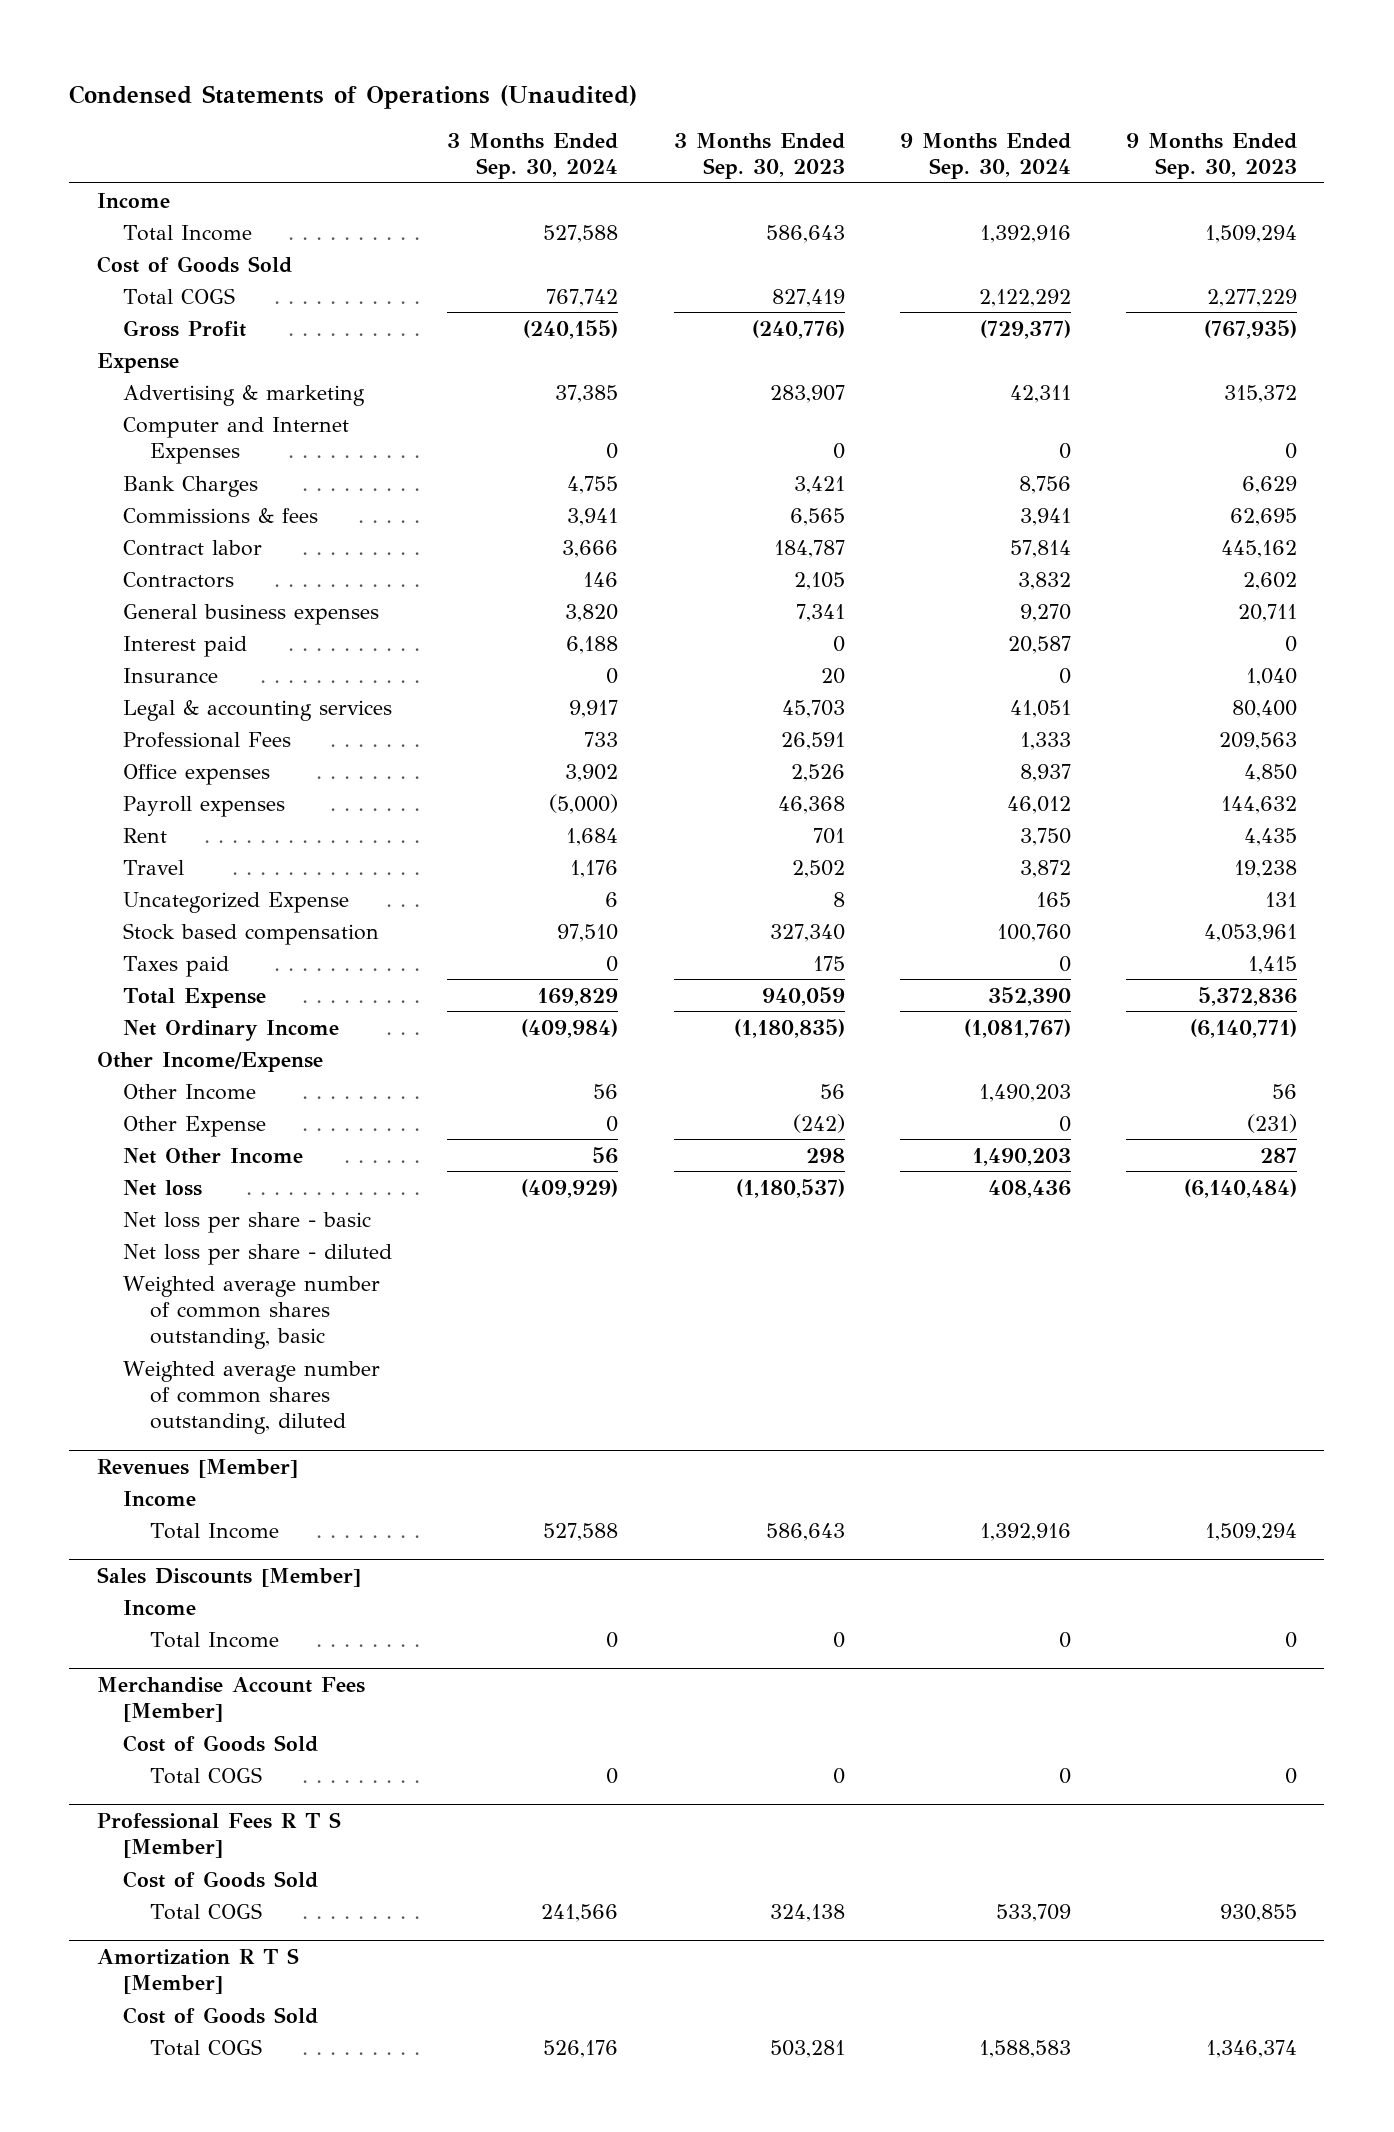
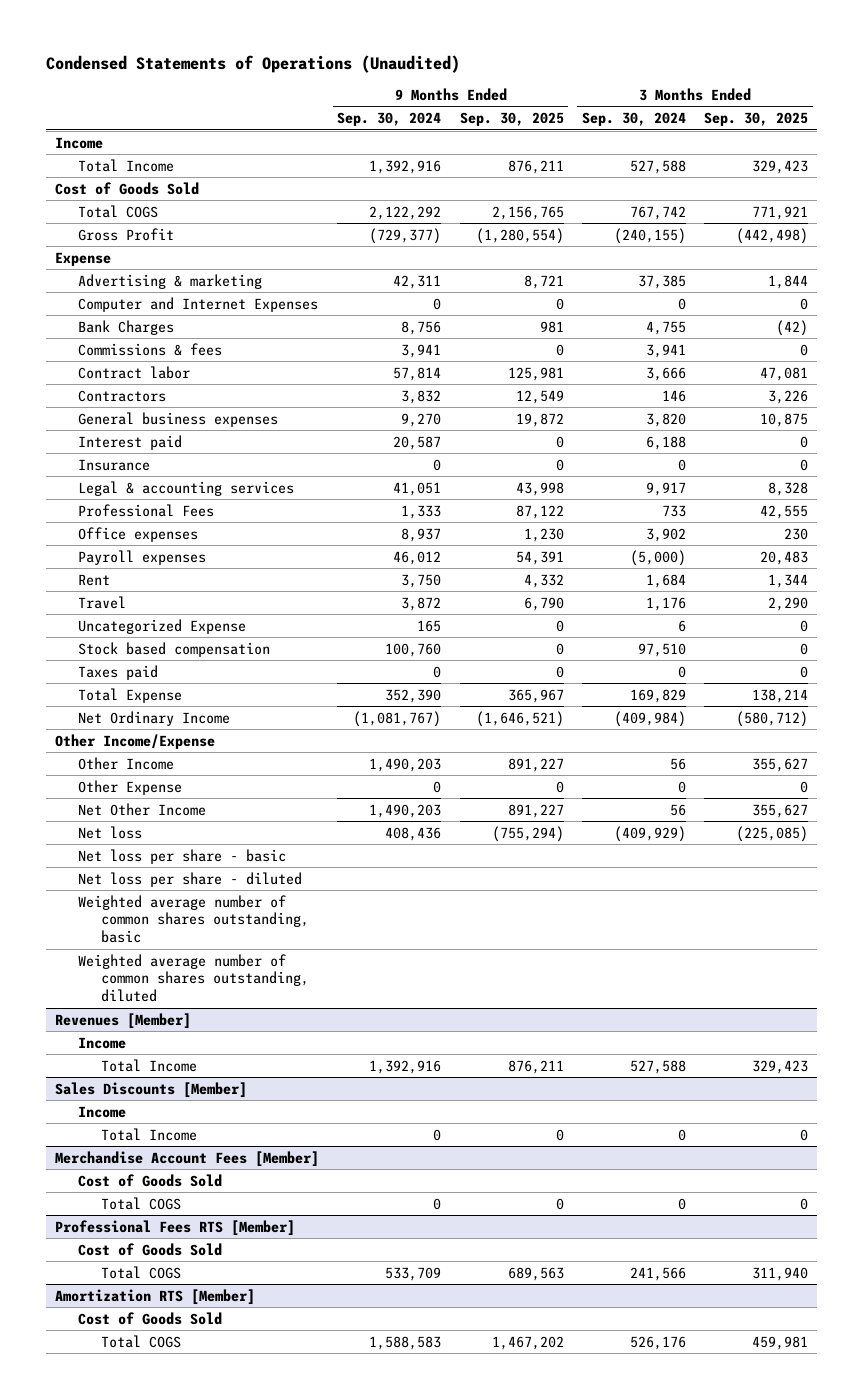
- | 3 Months Ended Sep. 30, 2024 | 3 Months Ended Sep. 30, 2023 | 9 Months Ended Sep. 30, 2024 | 9 Months Ended Sep. 30, 2023
+ | 9 Months Ended Sep. 30, 2024 | 9 Months Ended Sep. 30, 2025 | 3 Months Ended Sep. 30, 2024 | 3 Months Ended Sep. 30, 2025
- Professional Fees R T S [Member]
+ Professional Fees RTS [Member]
- Amortization R T S [Member]
+ Amortization RTS [Member]

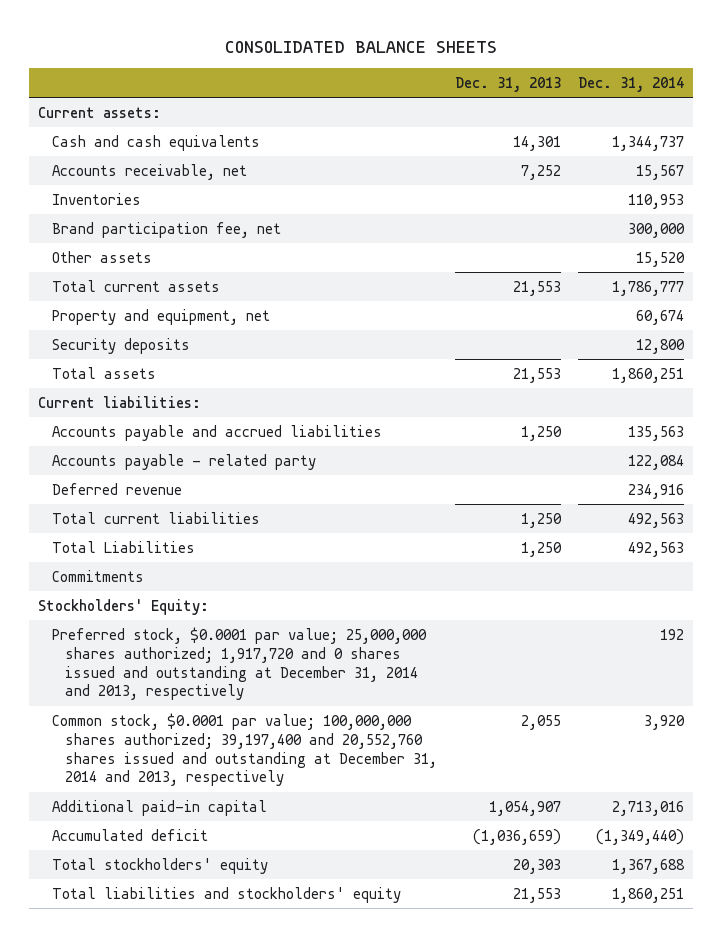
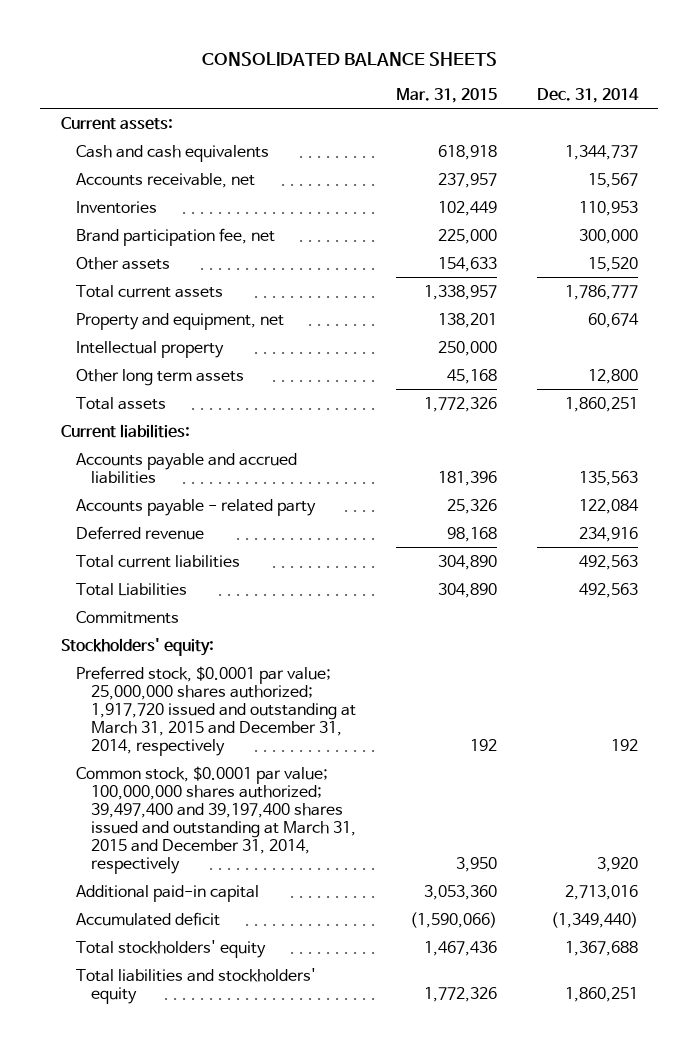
- | Dec. 31, 2013 | Dec. 31, 2014
+ | Mar. 31, 2015 | Dec. 31, 2014
- Security deposits | | 12,800
+ Intellectual property | 250,000 |
+ Other long term assets | 45,168 | 12,800
- Stockholders' Equity:
- Preferred stock, $0.0001 par value; 25,000,000 shares authorized; 1,917,720 and 0 shares issued and outstanding at December 31, 2014 and 2013, respectively | | 192
- Common stock, $0.0001 par value; 100,000,000 shares authorized; 39,197,400 and 20,552,760 shares issued and outstanding at December 31, 2014 and 2013, respectively | 2,055 | 3,920
+ Stockholders' equity:
+ Preferred stock, $0.0001 par value; 25,000,000 shares authorized; 1,917,720 issued and outstanding at March 31, 2015 and December 31, 2014, respectively | 192 | 192
+ Common stock, $0.0001 par value; 100,000,000 shares authorized; 39,497,400 and 39,197,400 shares issued and outstanding at March 31, 2015 and December 31, 2014, respectively | 3,950 | 3,920

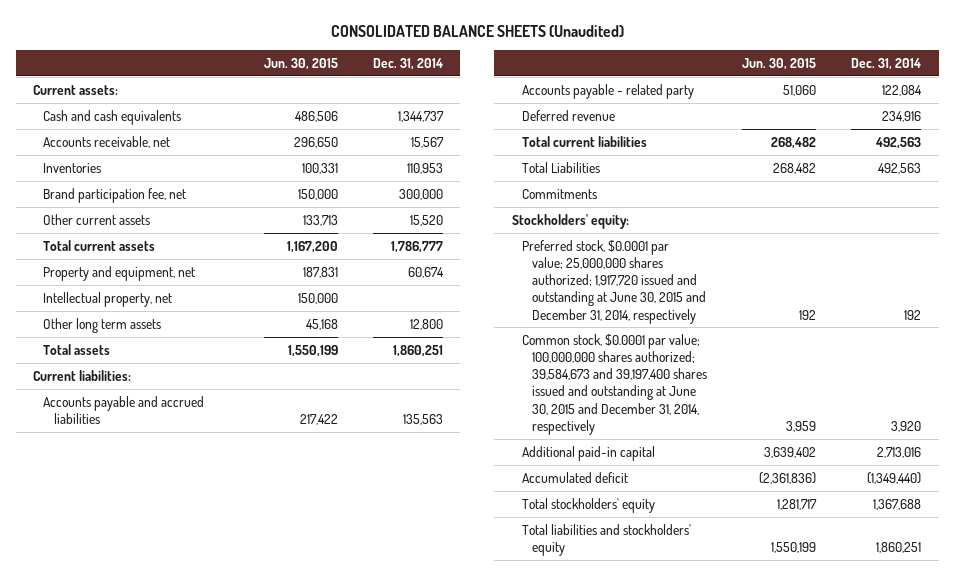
- CONSOLIDATED BALANCE SHEETS
+ CONSOLIDATED BALANCE SHEETS (Unaudited)
- | Mar. 31, 2015 | Dec. 31, 2014
+ | Jun. 30, 2015 | Dec. 31, 2014
- Other assets | 154,633 | 15,520
+ Other current assets | 133,713 | 15,520
- Intellectual property | 250,000 |
+ Intellectual property, net | 150,000 |
- Preferred stock, $0.0001 par value; 25,000,000 shares authorized; 1,917,720 issued and outstanding at March 31, 2015 and December 31, 2014, respectively | 192 | 192
- Common stock, $0.0001 par value; 100,000,000 shares authorized; 39,497,400 and 39,197,400 shares issued and outstanding at March 31, 2015 and December 31, 2014, respectively | 3,950 | 3,920
+ Preferred stock, $0.0001 par value; 25,000,000 shares authorized; 1,917,720 issued and outstanding at June 30, 2015 and December 31, 2014, respectively | 192 | 192
+ Common stock, $0.0001 par value; 100,000,000 shares authorized; 39,584,673 and 39,197,400 shares issued and outstanding at June 30, 2015 and December 31, 2014, respectively | 3,959 | 3,920

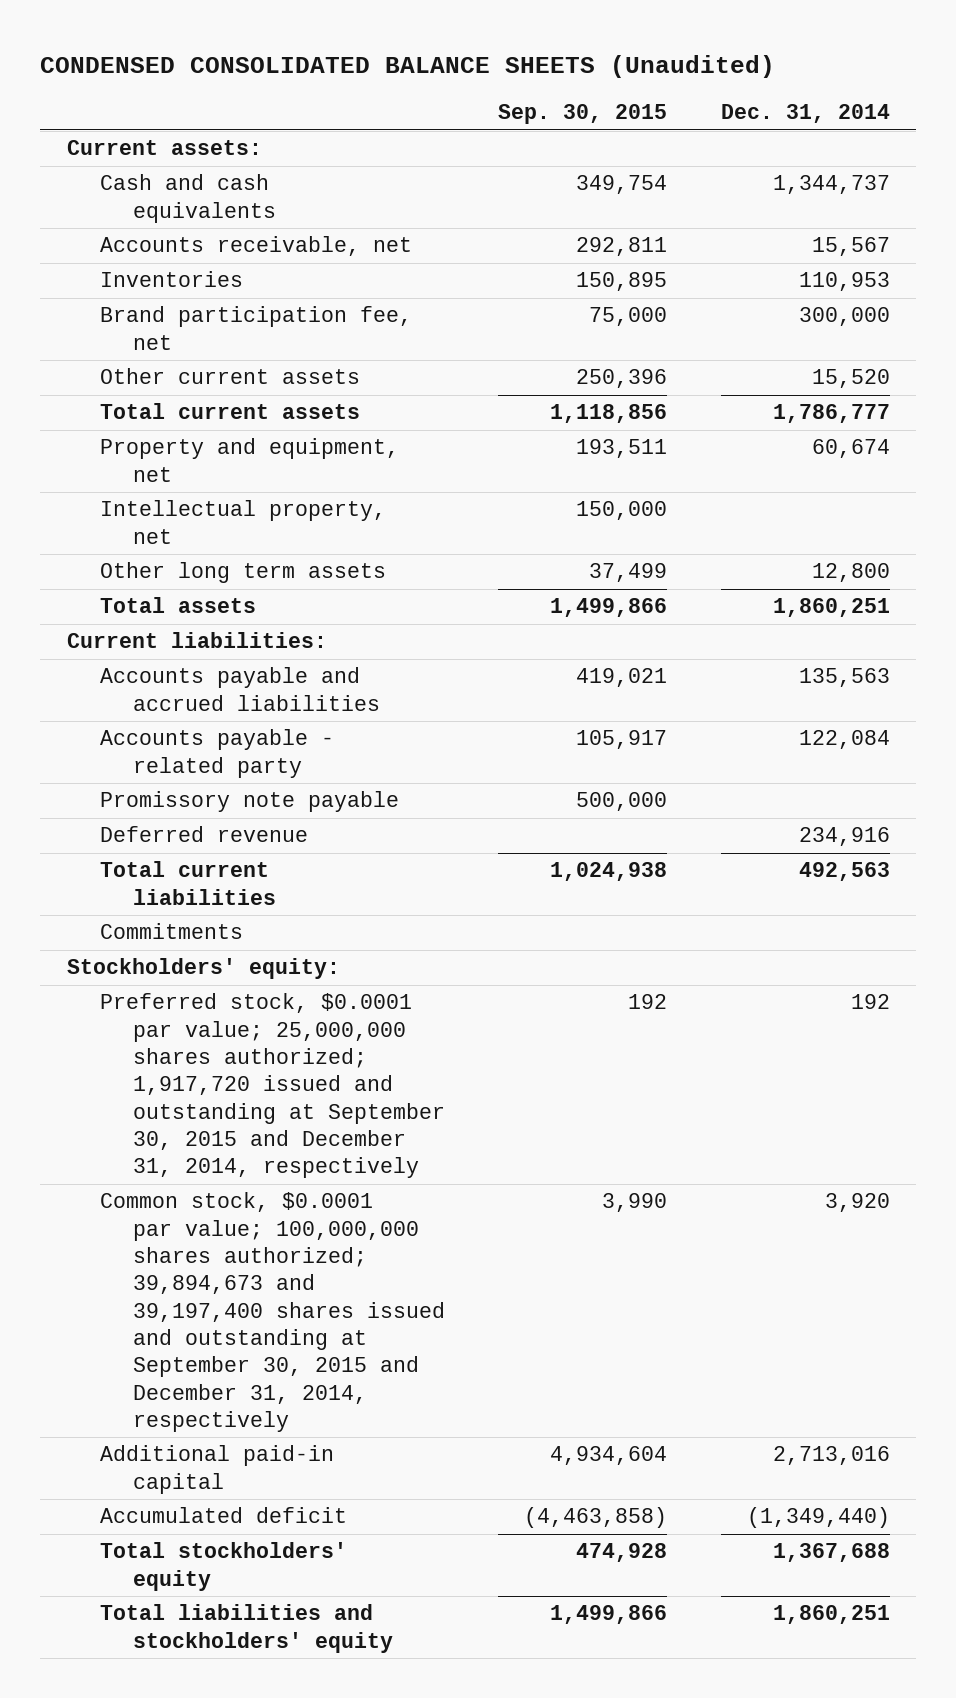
- CONSOLIDATED BALANCE SHEETS (Unaudited)
+ CONDENSED CONSOLIDATED BALANCE SHEETS (Unaudited)
- | Jun. 30, 2015 | Dec. 31, 2014
+ | Sep. 30, 2015 | Dec. 31, 2014
+ Promissory note payable | 500,000 |
- Total Liabilities | 268,482 | 492,563
- Preferred stock, $0.0001 par value; 25,000,000 shares authorized; 1,917,720 issued and outstanding at June 30, 2015 and December 31, 2014, respectively | 192 | 192
- Common stock, $0.0001 par value; 100,000,000 shares authorized; 39,584,673 and 39,197,400 shares issued and outstanding at June 30, 2015 and December 31, 2014, respectively | 3,959 | 3,920
+ Preferred stock, $0.0001 par value; 25,000,000 shares authorized; 1,917,720 issued and outstanding at September 30, 2015 and December 31, 2014, respectively | 192 | 192
+ Common stock, $0.0001 par value; 100,000,000 shares authorized; 39,894,673 and 39,197,400 shares issued and outstanding at September 30, 2015 and December 31, 2014, respectively | 3,990 | 3,920

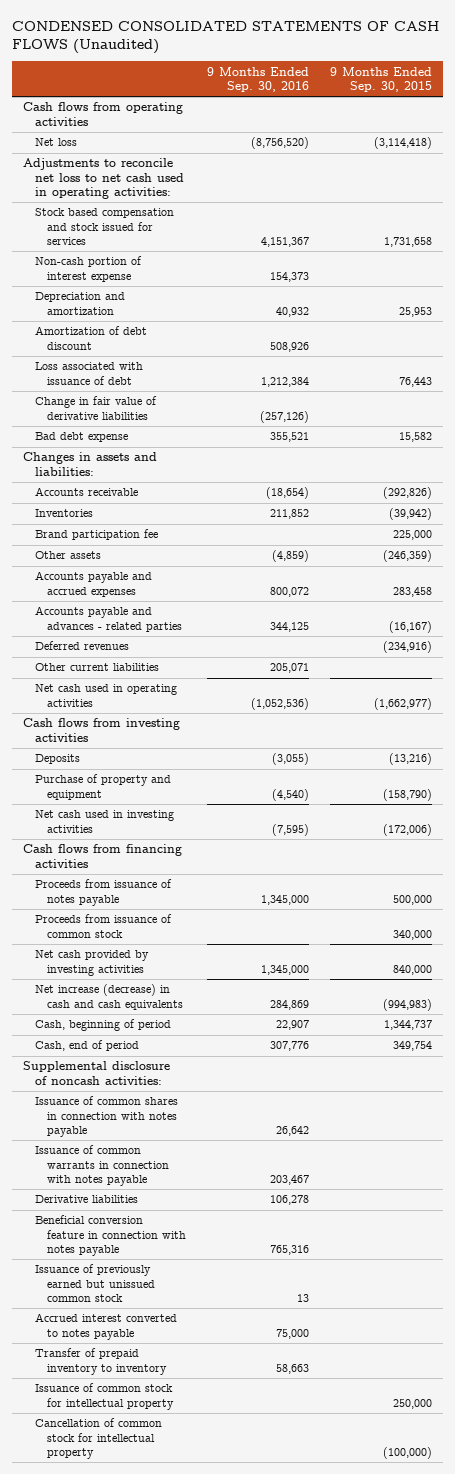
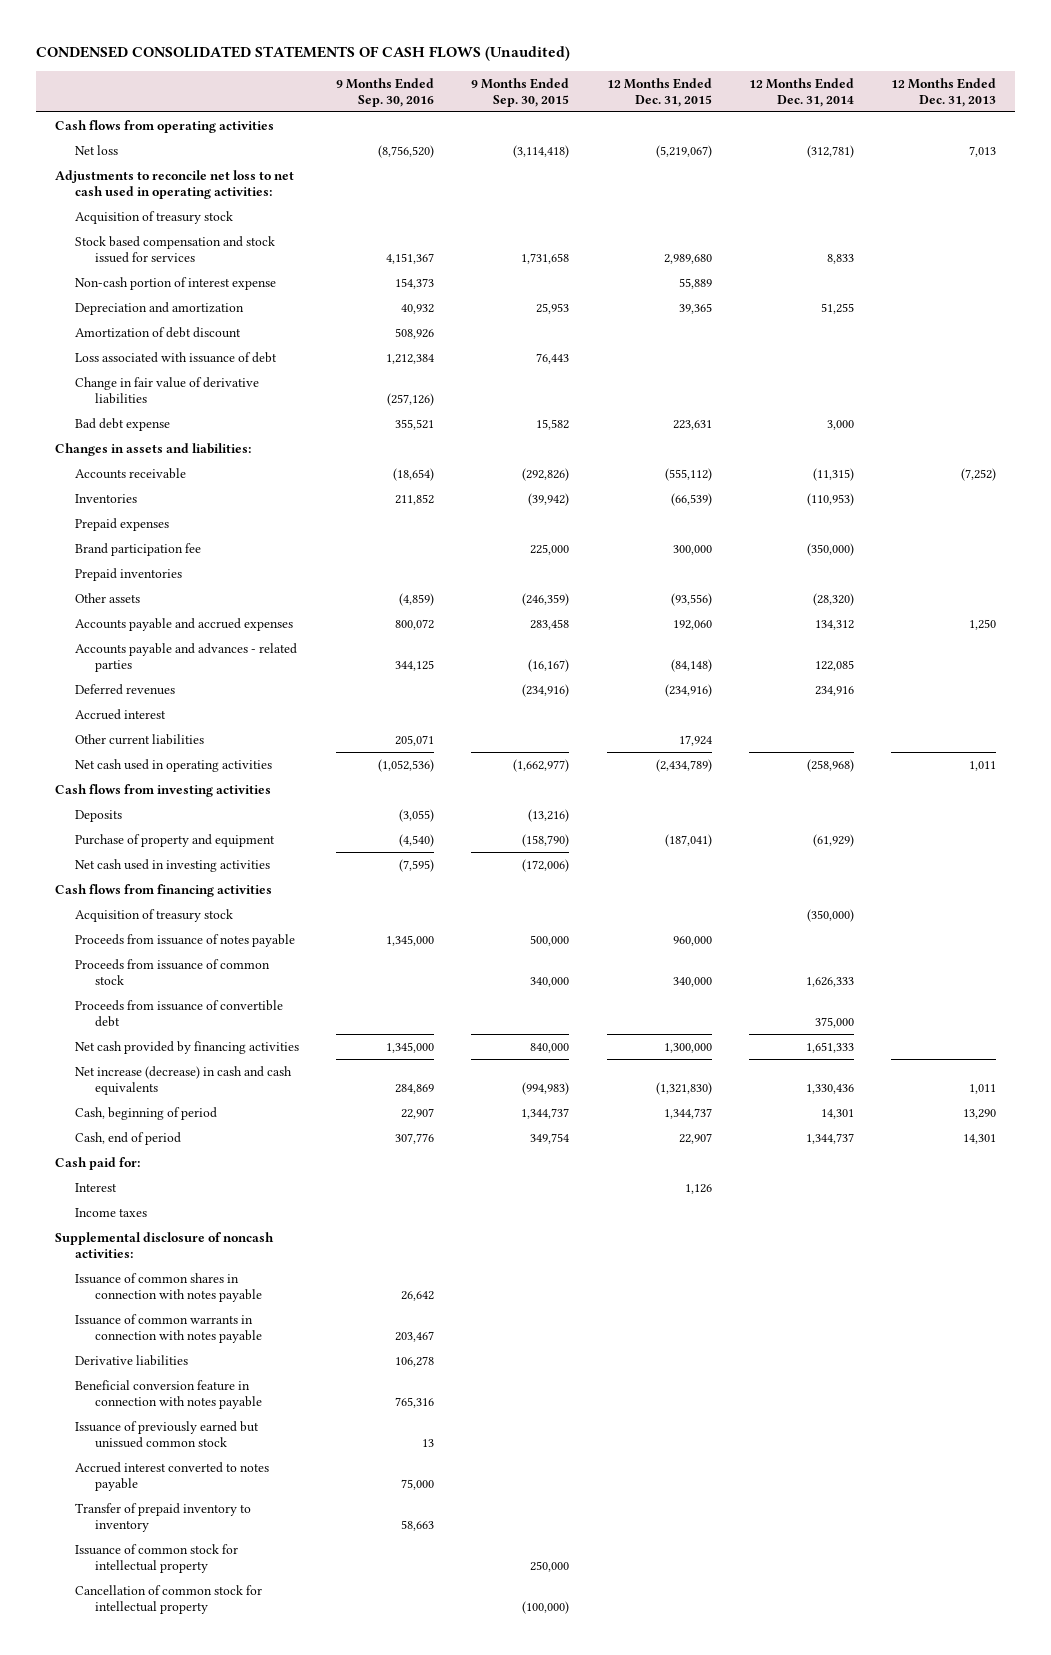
- | 9 Months Ended Sep. 30, 2016 | 9 Months Ended Sep. 30, 2015
+ | 9 Months Ended Sep. 30, 2016 | 9 Months Ended Sep. 30, 2015 | 12 Months Ended Dec. 31, 2015 | 12 Months Ended Dec. 31, 2014 | 12 Months Ended Dec. 31, 2013
+ Acquisition of treasury stock
+ Prepaid expenses
+ Prepaid inventories
+ Accrued interest
+ Acquisition of treasury stock | | | | (350,000) |
- Net cash provided by investing activities | 1,345,000 | 840,000
+ Proceeds from issuance of convertible debt | | | | 375,000 |
+ Net cash provided by financing activities | 1,345,000 | 840,000 | 1,300,000 | 1,651,333 |
+ Cash paid for:
+ Interest | | | 1,126 | |
+ Income taxes

